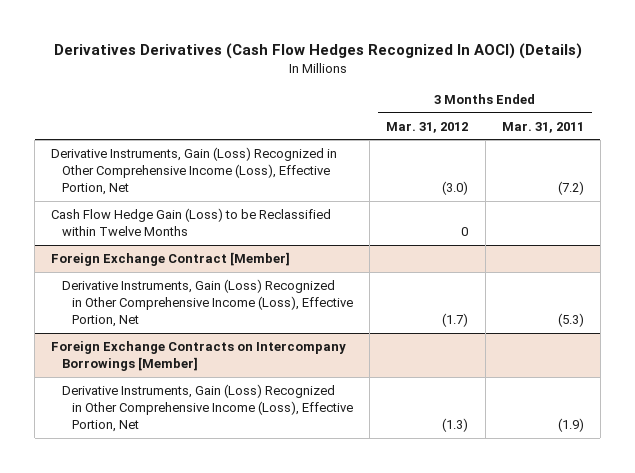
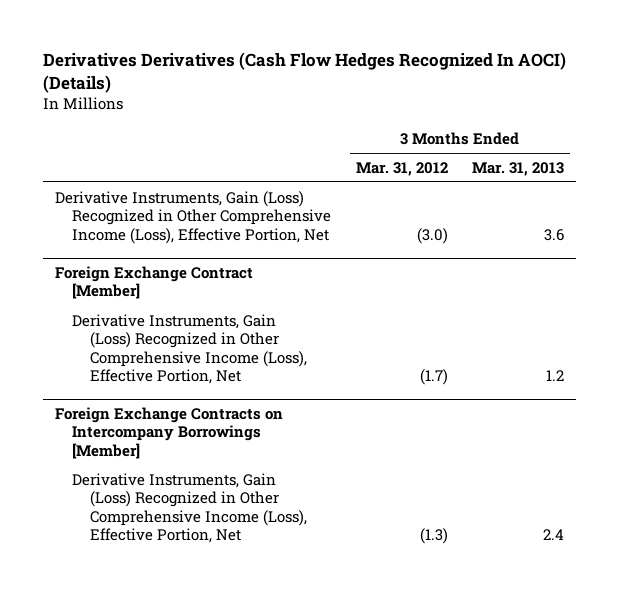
- | 3 Months Ended Mar. 31, 2012 | 3 Months Ended Mar. 31, 2011
+ | 3 Months Ended Mar. 31, 2012 | 3 Months Ended Mar. 31, 2013
- Cash Flow Hedge Gain (Loss) to be Reclassified within Twelve Months | 0 |

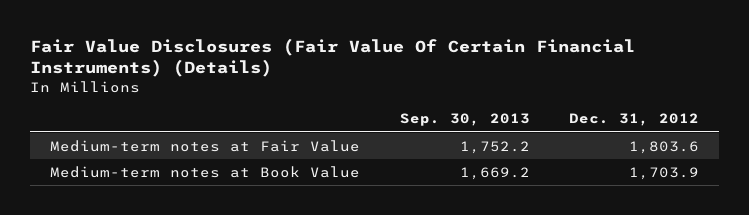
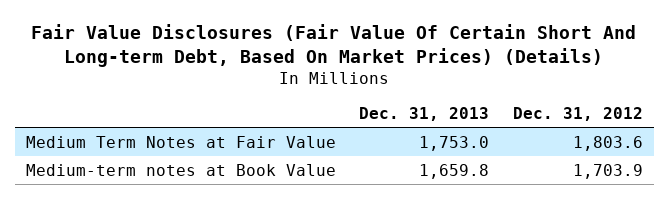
- Fair Value Disclosures (Fair Value Of Certain Financial Instruments) (Details)
+ Fair Value Disclosures (Fair Value Of Certain Short And Long-term Debt, Based On Market Prices) (Details)
- | Sep. 30, 2013 | Dec. 31, 2012
+ | Dec. 31, 2013 | Dec. 31, 2012
- Medium-term notes at Fair Value | 1,752.2 | 1,803.6
+ Medium Term Notes at Fair Value | 1,753.0 | 1,803.6

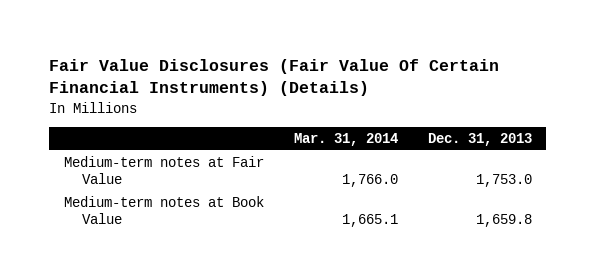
- Fair Value Disclosures (Fair Value Of Certain Short And Long-term Debt, Based On Market Prices) (Details)
+ Fair Value Disclosures (Fair Value Of Certain Financial Instruments) (Details)
- | Dec. 31, 2013 | Dec. 31, 2012
+ | Mar. 31, 2014 | Dec. 31, 2013
- Medium Term Notes at Fair Value | 1,753.0 | 1,803.6
+ Medium-term notes at Fair Value | 1,766.0 | 1,753.0

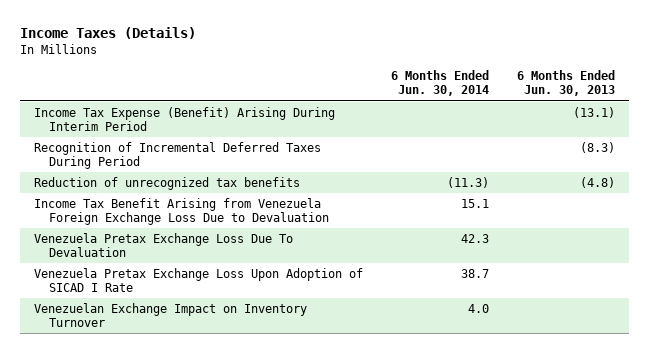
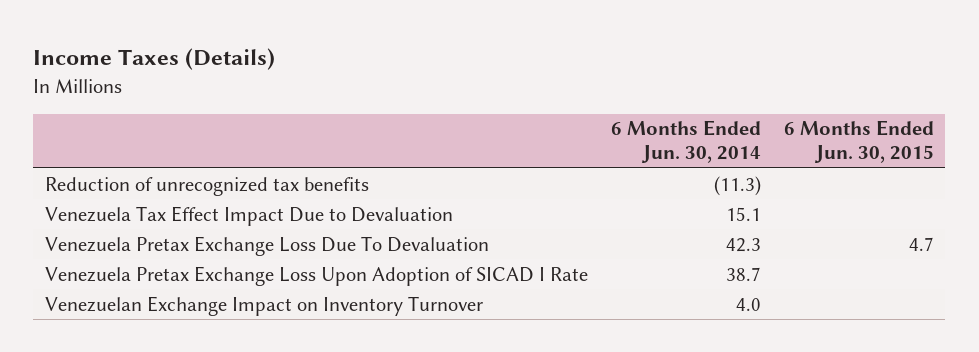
- | 6 Months Ended Jun. 30, 2014 | 6 Months Ended Jun. 30, 2013
+ | 6 Months Ended Jun. 30, 2014 | 6 Months Ended Jun. 30, 2015
- Income Tax Expense (Benefit) Arising During Interim Period | | (13.1)
- Recognition of Incremental Deferred Taxes During Period | | (8.3)
- Income Tax Benefit Arising from Venezuela Foreign Exchange Loss Due to Devaluation | 15.1 |
+ Venezuela Tax Effect Impact Due to Devaluation | 15.1 |

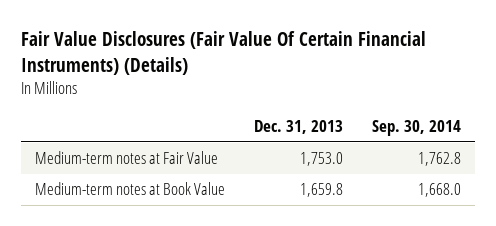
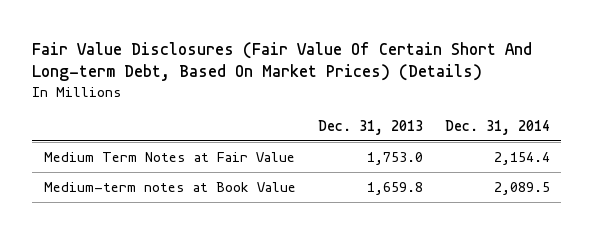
- Fair Value Disclosures (Fair Value Of Certain Financial Instruments) (Details)
+ Fair Value Disclosures (Fair Value Of Certain Short And Long-term Debt, Based On Market Prices) (Details)
- | Dec. 31, 2013 | Sep. 30, 2014
+ | Dec. 31, 2013 | Dec. 31, 2014
- Medium-term notes at Fair Value | 1,753.0 | 1,762.8
+ Medium Term Notes at Fair Value | 1,753.0 | 2,154.4

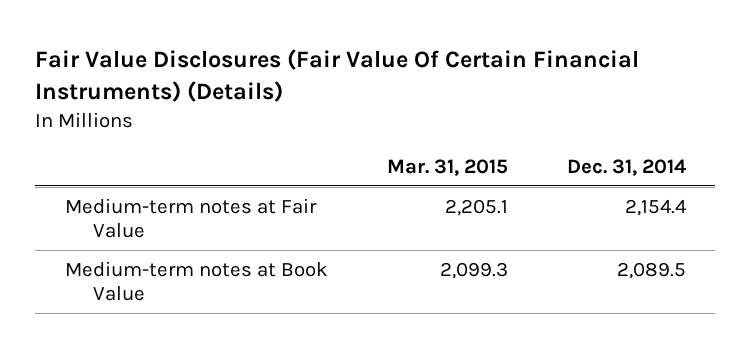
- Fair Value Disclosures (Fair Value Of Certain Short And Long-term Debt, Based On Market Prices) (Details)
+ Fair Value Disclosures (Fair Value Of Certain Financial Instruments) (Details)
- | Dec. 31, 2013 | Dec. 31, 2014
+ | Mar. 31, 2015 | Dec. 31, 2014
- Medium Term Notes at Fair Value | 1,753.0 | 2,154.4
+ Medium-term notes at Fair Value | 2,205.1 | 2,154.4

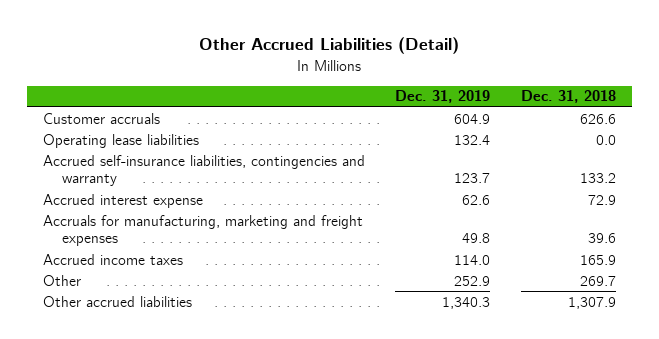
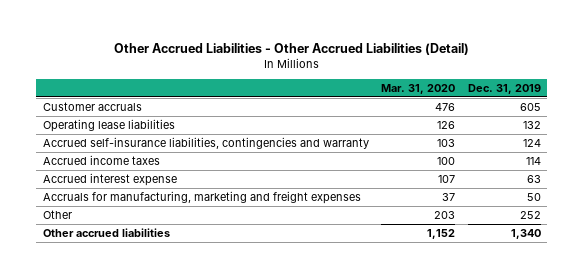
- Other Accrued Liabilities (Detail)
+ Other Accrued Liabilities - Other Accrued Liabilities (Detail)
- | Dec. 31, 2019 | Dec. 31, 2018
+ | Mar. 31, 2020 | Dec. 31, 2019
- Customer accruals | 604.9 | 626.6
- Operating lease liabilities | 132.4 | 0.0
- Accrued self-insurance liabilities, contingencies and warranty | 123.7 | 133.2
- Accrued interest expense | 62.6 | 72.9
- Accruals for manufacturing, marketing and freight expenses | 49.8 | 39.6
- Accrued income taxes | 114.0 | 165.9
- Other | 252.9 | 269.7
- Other accrued liabilities | 1,340.3 | 1,307.9
+ Customer accruals | 476 | 605
+ Operating lease liabilities | 126 | 132
+ Accrued self-insurance liabilities, contingencies and warranty | 103 | 124
+ Accrued income taxes | 100 | 114
+ Accrued interest expense | 107 | 63
+ Accruals for manufacturing, marketing and freight expenses | 37 | 50
+ Other | 203 | 252
+ Other accrued liabilities | 1,152 | 1,340

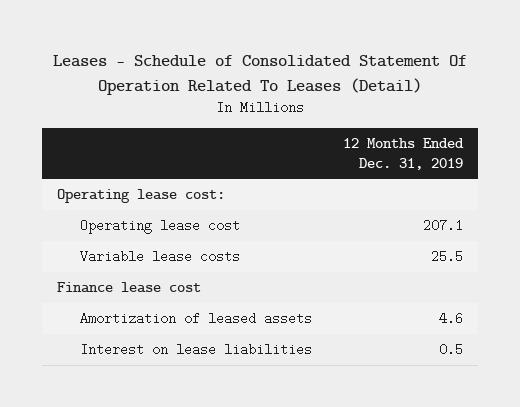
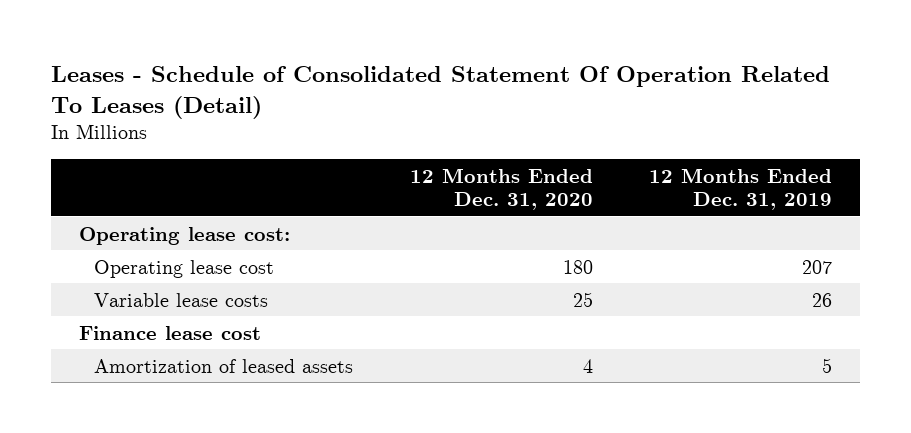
- | 12 Months Ended Dec. 31, 2019
+ | 12 Months Ended Dec. 31, 2020 | 12 Months Ended Dec. 31, 2019
- Operating lease cost | 207.1
- Variable lease costs | 25.5
+ Operating lease cost | 180 | 207
+ Variable lease costs | 25 | 26
- Amortization of leased assets | 4.6
- Interest on lease liabilities | 0.5
+ Amortization of leased assets | 4 | 5

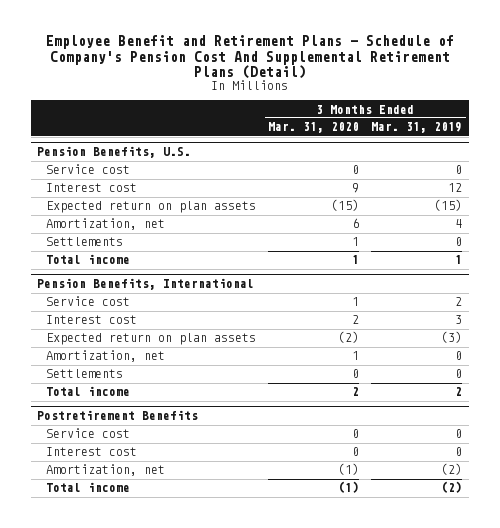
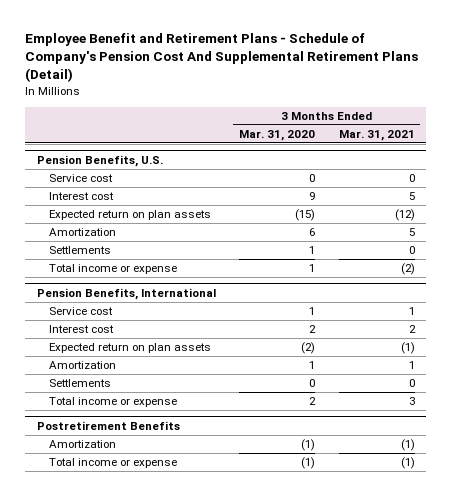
- | 3 Months Ended Mar. 31, 2020 | 3 Months Ended Mar. 31, 2019
+ | 3 Months Ended Mar. 31, 2020 | 3 Months Ended Mar. 31, 2021
@ Pension Benefits, U.S.
- Amortization, net | 6 | 4
+ Amortization | 6 | 5
- Total income | 1 | 1
+ Total income or expense | 1 | (2)
@ Pension Benefits, International
- Amortization, net | 1 | 0
+ Amortization | 1 | 1
- Total income | 2 | 2
+ Total income or expense | 2 | 3
@ Postretirement Benefits
- Service cost | 0 | 0
- Interest cost | 0 | 0
- Amortization, net | (1) | (2)
- Total income | (1) | (2)
+ Amortization | (1) | (1)
+ Total income or expense | (1) | (1)

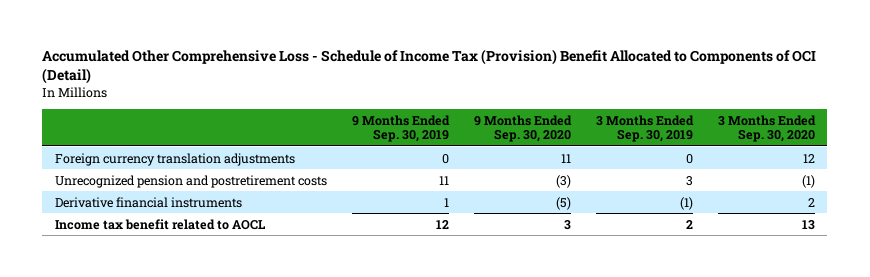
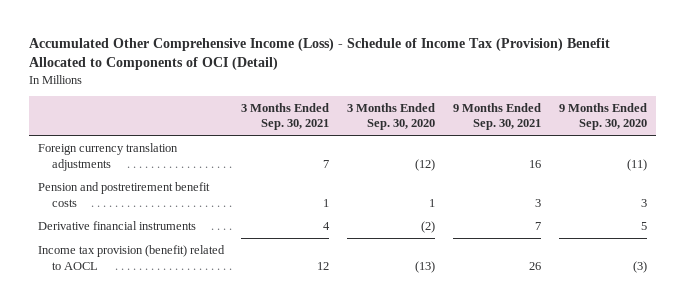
- Accumulated Other Comprehensive Loss - Schedule of Income Tax (Provision) Benefit Allocated to Components of OCI (Detail)
+ Accumulated Other Comprehensive Income (Loss) - Schedule of Income Tax (Provision) Benefit Allocated to Components of OCI (Detail)
- | 9 Months Ended Sep. 30, 2019 | 9 Months Ended Sep. 30, 2020 | 3 Months Ended Sep. 30, 2019 | 3 Months Ended Sep. 30, 2020
+ | 3 Months Ended Sep. 30, 2021 | 3 Months Ended Sep. 30, 2020 | 9 Months Ended Sep. 30, 2021 | 9 Months Ended Sep. 30, 2020
- Foreign currency translation adjustments | 0 | 11 | 0 | 12
- Unrecognized pension and postretirement costs | 11 | (3) | 3 | (1)
- Derivative financial instruments | 1 | (5) | (1) | 2
- Income tax benefit related to AOCL | 12 | 3 | 2 | 13
+ Foreign currency translation adjustments | 7 | (12) | 16 | (11)
+ Pension and postretirement benefit costs | 1 | 1 | 3 | 3
+ Derivative financial instruments | 4 | (2) | 7 | 5
+ Income tax provision (benefit) related to AOCL | 12 | (13) | 26 | (3)

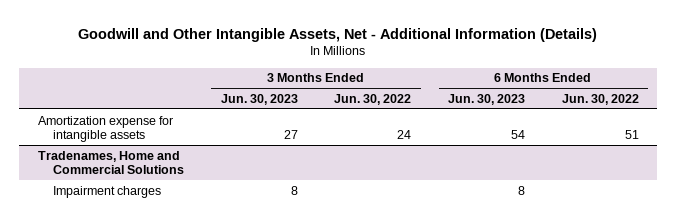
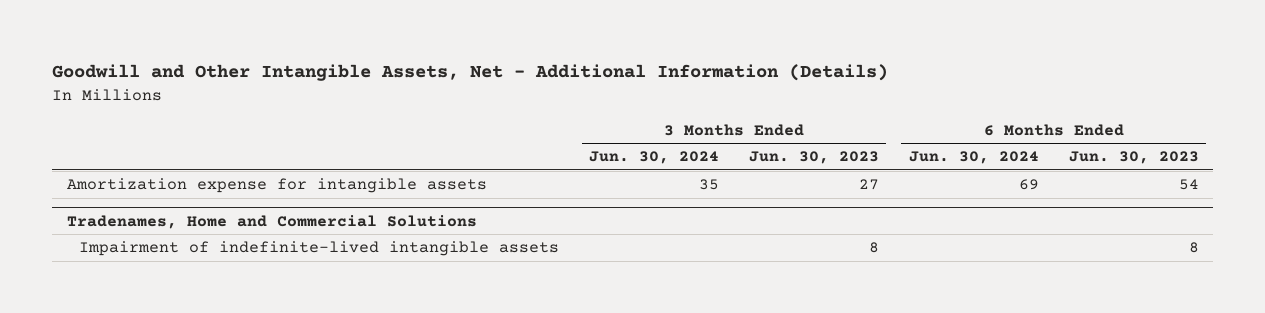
- | 3 Months Ended Jun. 30, 2023 | 3 Months Ended Jun. 30, 2022 | 6 Months Ended Jun. 30, 2023 | 6 Months Ended Jun. 30, 2022
+ | 3 Months Ended Jun. 30, 2024 | 3 Months Ended Jun. 30, 2023 | 6 Months Ended Jun. 30, 2024 | 6 Months Ended Jun. 30, 2023
@ Tradenames, Home and Commercial Solutions
- Impairment charges | 8 | | 8 |
+ Impairment of indefinite-lived intangible assets | | 8 | | 8

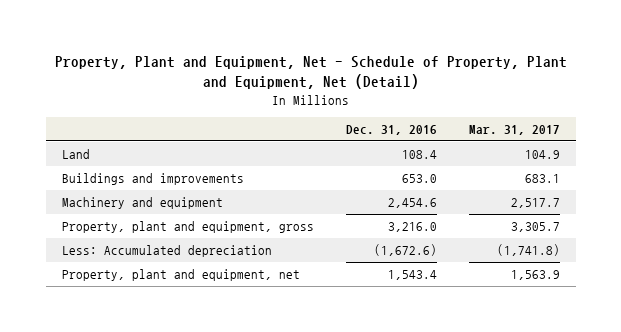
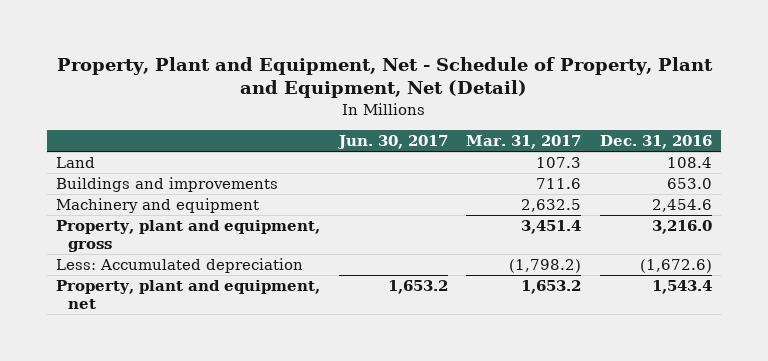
- | Dec. 31, 2016 | Mar. 31, 2017
+ | Jun. 30, 2017 | Mar. 31, 2017 | Dec. 31, 2016
- Land | 108.4 | 104.9
- Buildings and improvements | 653.0 | 683.1
- Machinery and equipment | 2,454.6 | 2,517.7
- Property, plant and equipment, gross | 3,216.0 | 3,305.7
- Less: Accumulated depreciation | (1,672.6) | (1,741.8)
- Property, plant and equipment, net | 1,543.4 | 1,563.9
+ Land | | 107.3 | 108.4
+ Buildings and improvements | | 711.6 | 653.0
+ Machinery and equipment | | 2,632.5 | 2,454.6
+ Property, plant and equipment, gross | | 3,451.4 | 3,216.0
+ Less: Accumulated depreciation | | (1,798.2) | (1,672.6)
+ Property, plant and equipment, net | 1,653.2 | 1,653.2 | 1,543.4

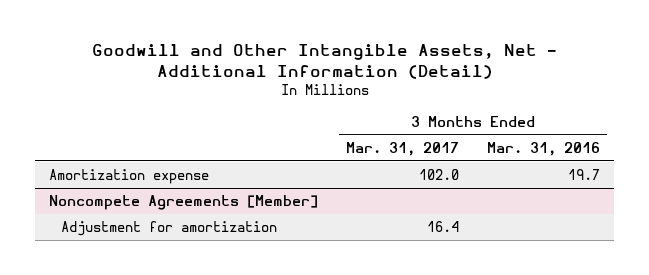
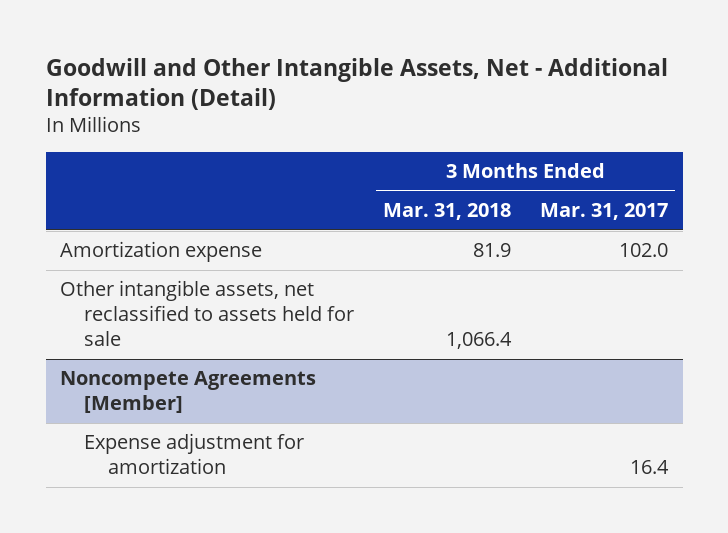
- | 3 Months Ended Mar. 31, 2017 | 3 Months Ended Mar. 31, 2016
+ | 3 Months Ended Mar. 31, 2018 | 3 Months Ended Mar. 31, 2017
+ Other intangible assets, net reclassified to assets held for sale | 1,066.4 |
@ Noncompete Agreements [Member]
- Adjustment for amortization | 16.4 |
+ Expense adjustment for amortization | | 16.4

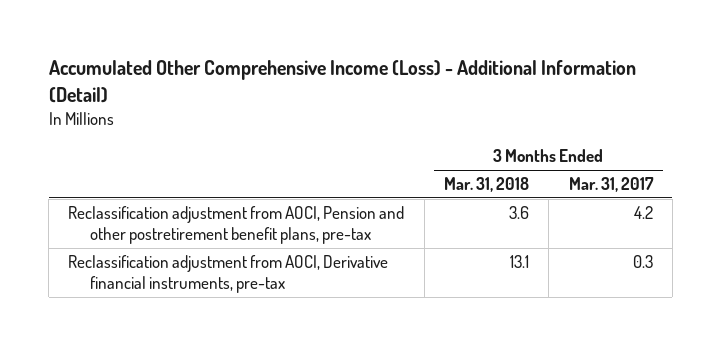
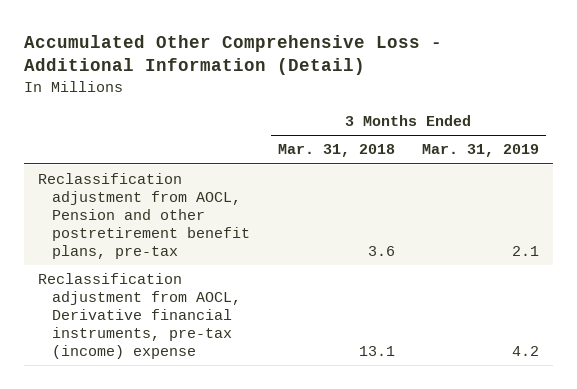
- Accumulated Other Comprehensive Income (Loss) - Additional Information (Detail)
+ Accumulated Other Comprehensive Loss - Additional Information (Detail)
- | 3 Months Ended Mar. 31, 2018 | 3 Months Ended Mar. 31, 2017
+ | 3 Months Ended Mar. 31, 2018 | 3 Months Ended Mar. 31, 2019
- Reclassification adjustment from AOCI, Pension and other postretirement benefit plans, pre-tax | 3.6 | 4.2
- Reclassification adjustment from AOCI, Derivative financial instruments, pre-tax | 13.1 | 0.3
+ Reclassification adjustment from AOCL, Pension and other postretirement benefit plans, pre-tax | 3.6 | 2.1
+ Reclassification adjustment from AOCL, Derivative financial instruments, pre-tax (income) expense | 13.1 | 4.2

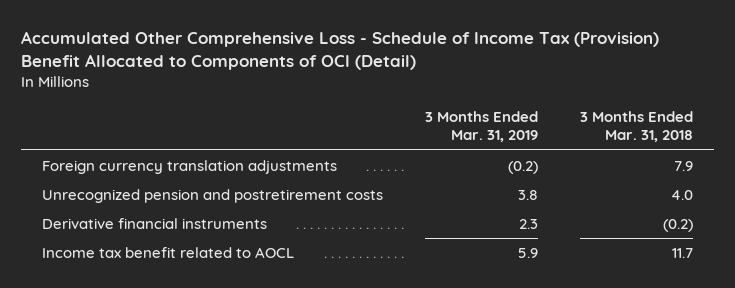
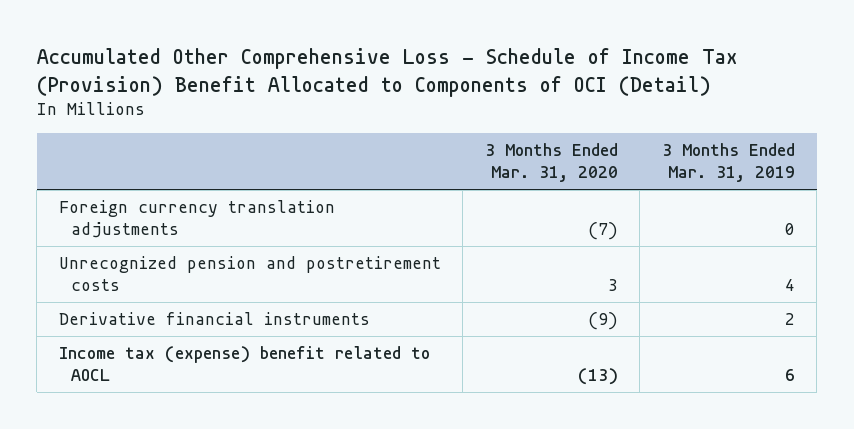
- | 3 Months Ended Mar. 31, 2019 | 3 Months Ended Mar. 31, 2018
+ | 3 Months Ended Mar. 31, 2020 | 3 Months Ended Mar. 31, 2019
- Foreign currency translation adjustments | (0.2) | 7.9
- Unrecognized pension and postretirement costs | 3.8 | 4.0
- Derivative financial instruments | 2.3 | (0.2)
- Income tax benefit related to AOCL | 5.9 | 11.7
+ Foreign currency translation adjustments | (7) | 0
+ Unrecognized pension and postretirement costs | 3 | 4
+ Derivative financial instruments | (9) | 2
+ Income tax (expense) benefit related to AOCL | (13) | 6

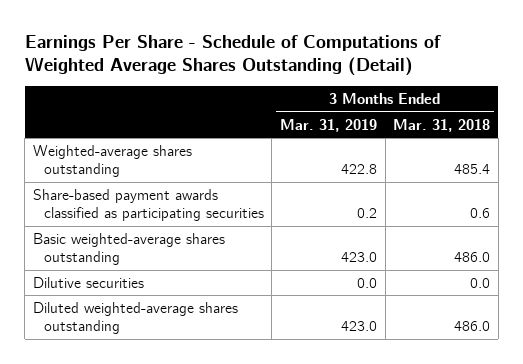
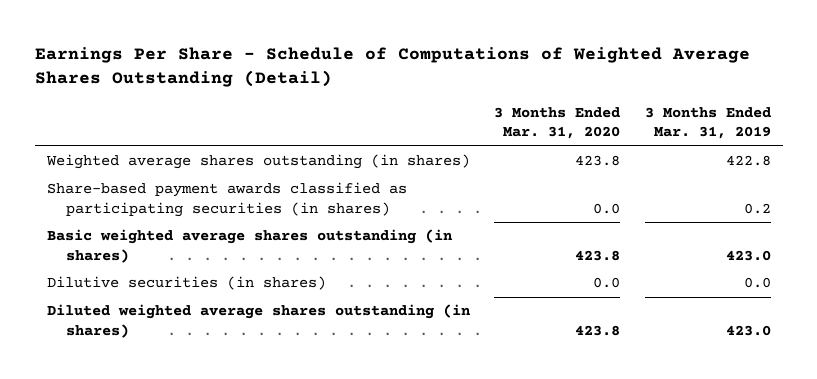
- | 3 Months Ended Mar. 31, 2019 | 3 Months Ended Mar. 31, 2018
+ | 3 Months Ended Mar. 31, 2020 | 3 Months Ended Mar. 31, 2019
- Weighted-average shares outstanding | 422.8 | 485.4
- Share-based payment awards classified as participating securities | 0.2 | 0.6
- Basic weighted-average shares outstanding | 423.0 | 486.0
- Dilutive securities | 0.0 | 0.0
- Diluted weighted-average shares outstanding | 423.0 | 486.0
+ Weighted average shares outstanding (in shares) | 423.8 | 422.8
+ Share-based payment awards classified as participating securities (in shares) | 0.0 | 0.2
+ Basic weighted average shares outstanding (in shares) | 423.8 | 423.0
+ Dilutive securities (in shares) | 0.0 | 0.0
+ Diluted weighted average shares outstanding (in shares) | 423.8 | 423.0

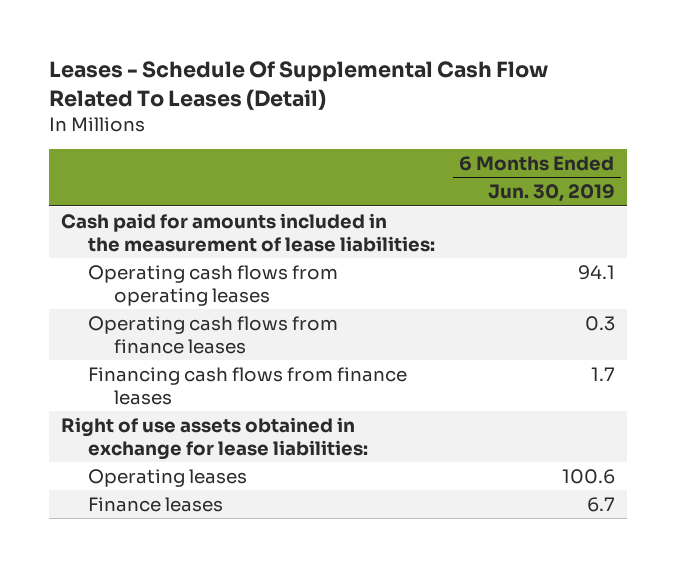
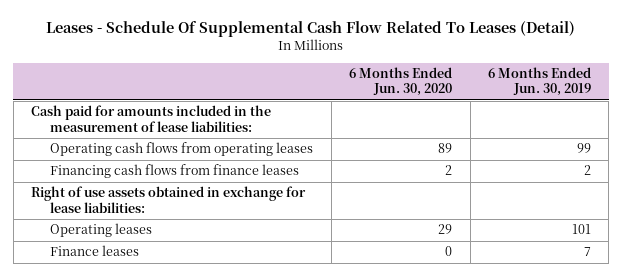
- | 6 Months Ended Jun. 30, 2019
+ | 6 Months Ended Jun. 30, 2020 | 6 Months Ended Jun. 30, 2019
- Operating cash flows from operating leases | 94.1
- Operating cash flows from finance leases | 0.3
- Financing cash flows from finance leases | 1.7
+ Operating cash flows from operating leases | 89 | 99
+ Financing cash flows from finance leases | 2 | 2
- Operating leases | 100.6
- Finance leases | 6.7
+ Operating leases | 29 | 101
+ Finance leases | 0 | 7

